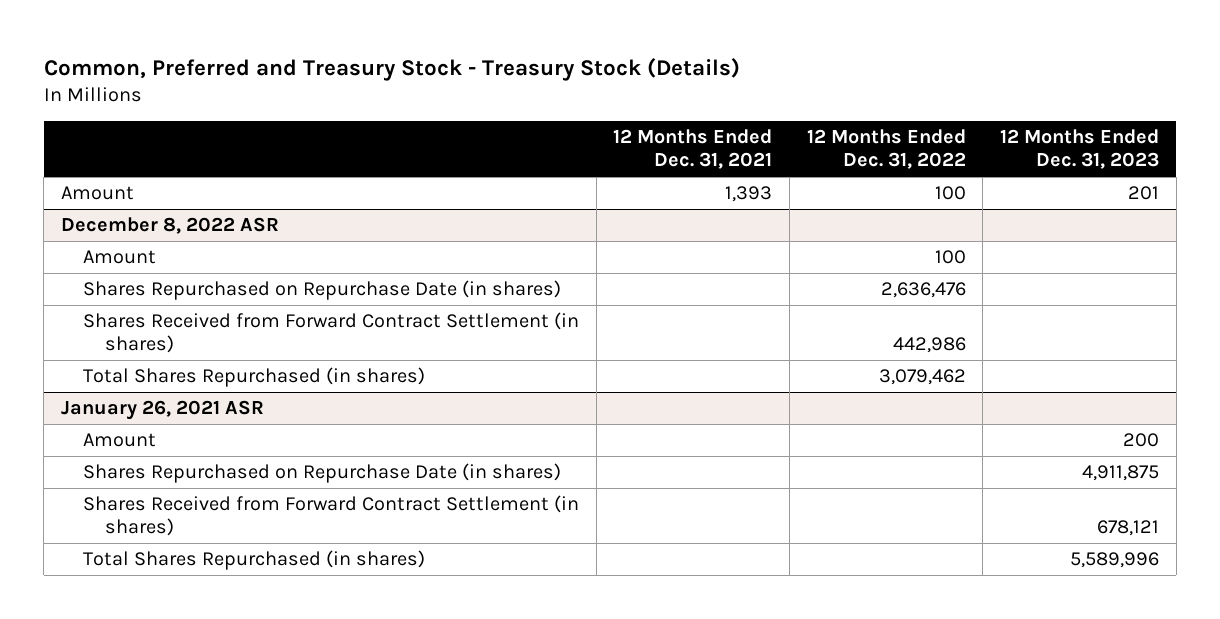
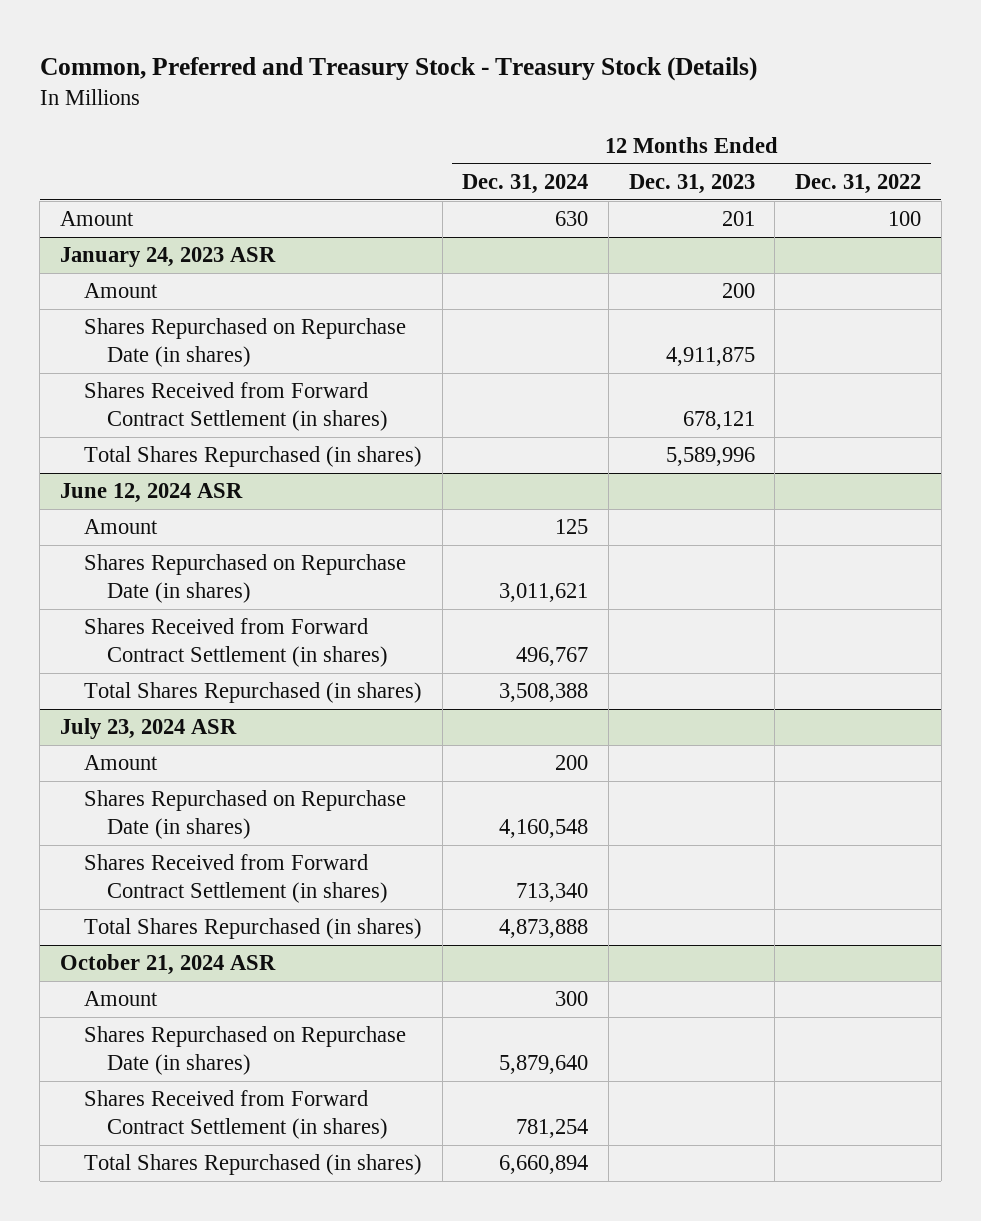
- | 12 Months Ended Dec. 31, 2021 | 12 Months Ended Dec. 31, 2022 | 12 Months Ended Dec. 31, 2023
+ | 12 Months Ended Dec. 31, 2024 | 12 Months Ended Dec. 31, 2023 | 12 Months Ended Dec. 31, 2022
- December 8, 2022 ASR
- Amount | | 100 |
- Shares Repurchased on Repurchase Date (in shares) | | 2,636,476 |
- Shares Received from Forward Contract Settlement (in shares) | | 442,986 |
- Total Shares Repurchased (in shares) | | 3,079,462 |
- January 26, 2021 ASR
+ January 24, 2023 ASR
+ June 12, 2024 ASR
+ Amount | 125 | |
+ Shares Repurchased on Repurchase Date (in shares) | 3,011,621 | |
+ Shares Received from Forward Contract Settlement (in shares) | 496,767 | |
+ Total Shares Repurchased (in shares) | 3,508,388 | |
+ July 23, 2024 ASR
+ Amount | 200 | |
+ Shares Repurchased on Repurchase Date (in shares) | 4,160,548 | |
+ Shares Received from Forward Contract Settlement (in shares) | 713,340 | |
+ Total Shares Repurchased (in shares) | 4,873,888 | |
+ October 21, 2024 ASR
+ Amount | 300 | |
+ Shares Repurchased on Repurchase Date (in shares) | 5,879,640 | |
+ Shares Received from Forward Contract Settlement (in shares) | 781,254 | |
+ Total Shares Repurchased (in shares) | 6,660,894 | |

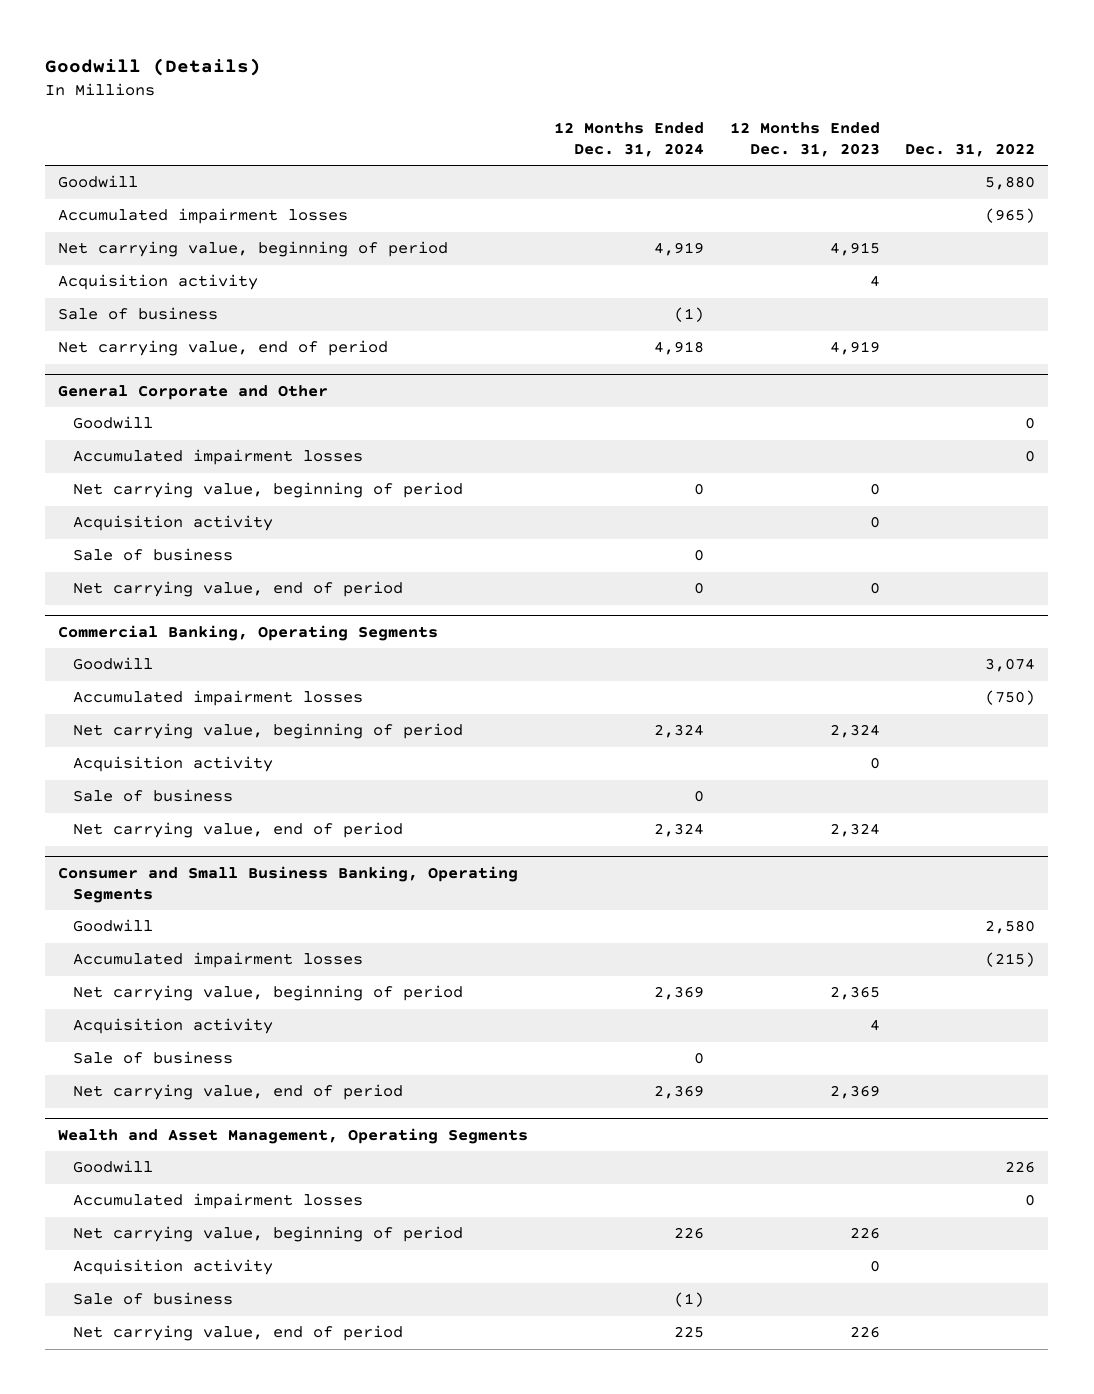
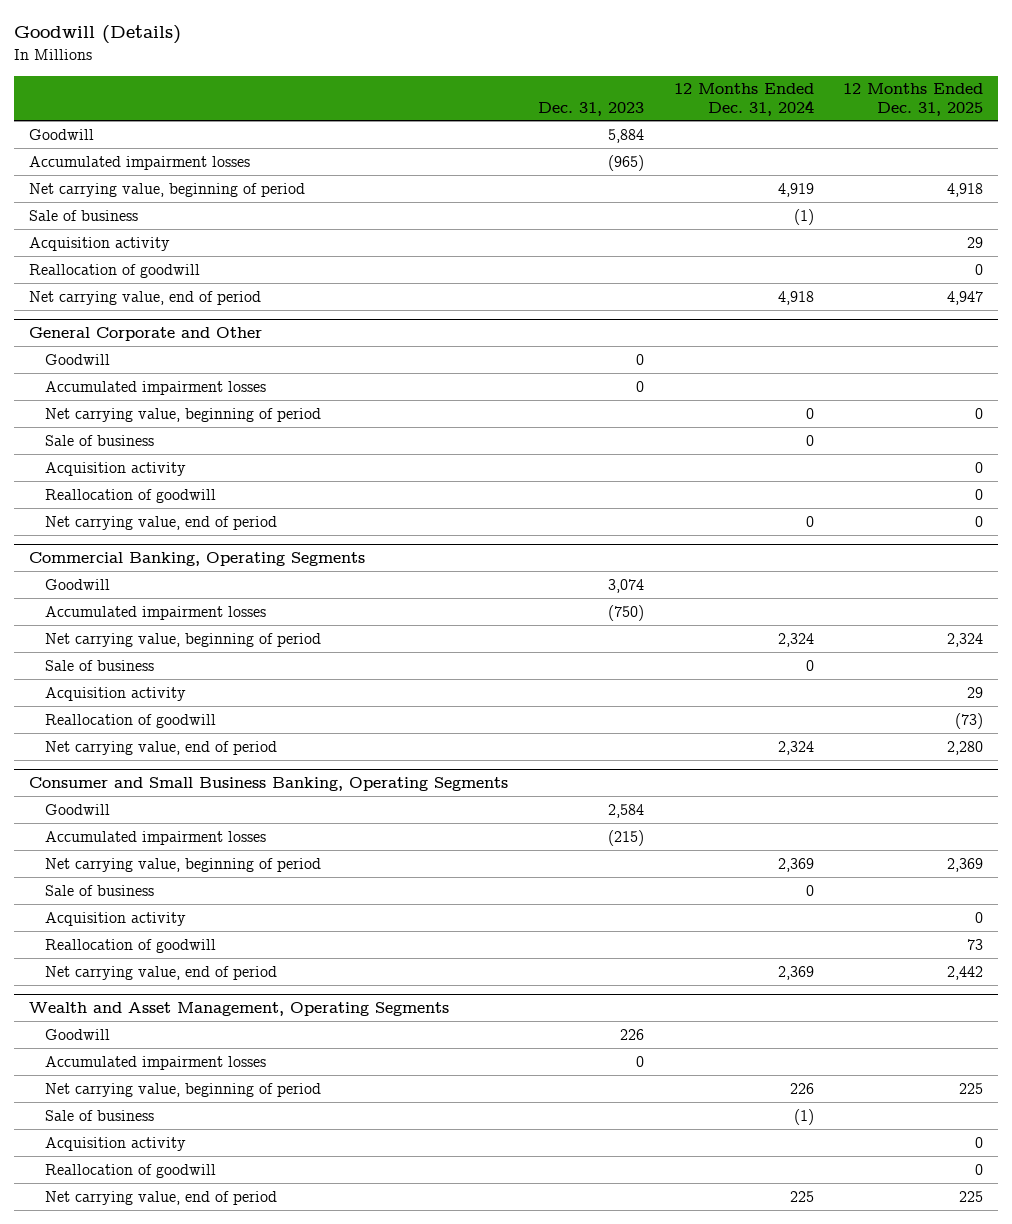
- | 12 Months Ended Dec. 31, 2024 | 12 Months Ended Dec. 31, 2023 | Dec. 31, 2022
+ | Dec. 31, 2023 | 12 Months Ended Dec. 31, 2024 | 12 Months Ended Dec. 31, 2025
moved down: Acquisition activity | | | 29
+ Reallocation of goodwill | | | 0
@ General Corporate and Other
moved down: Acquisition activity | | | 0
+ Reallocation of goodwill | | | 0
@ Commercial Banking, Operating Segments
moved down: Acquisition activity | | | 29
+ Reallocation of goodwill | | | (73)
@ Consumer and Small Business Banking, Operating Segments
moved down: Acquisition activity | | | 0
+ Reallocation of goodwill | | | 73
@ Wealth and Asset Management, Operating Segments
moved down: Acquisition activity | | | 0
+ Reallocation of goodwill | | | 0

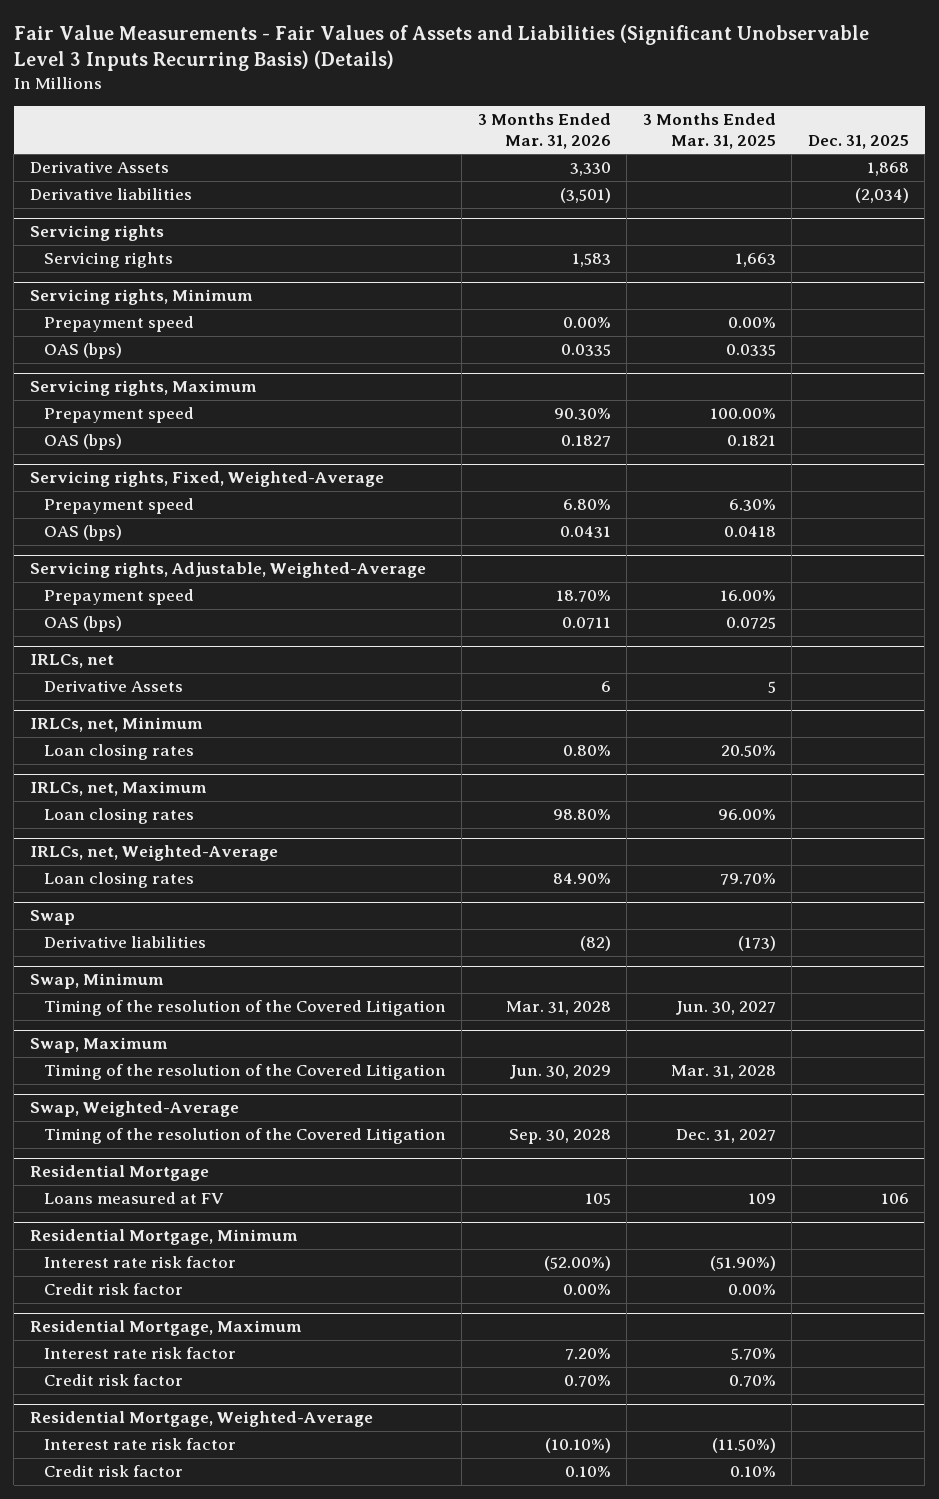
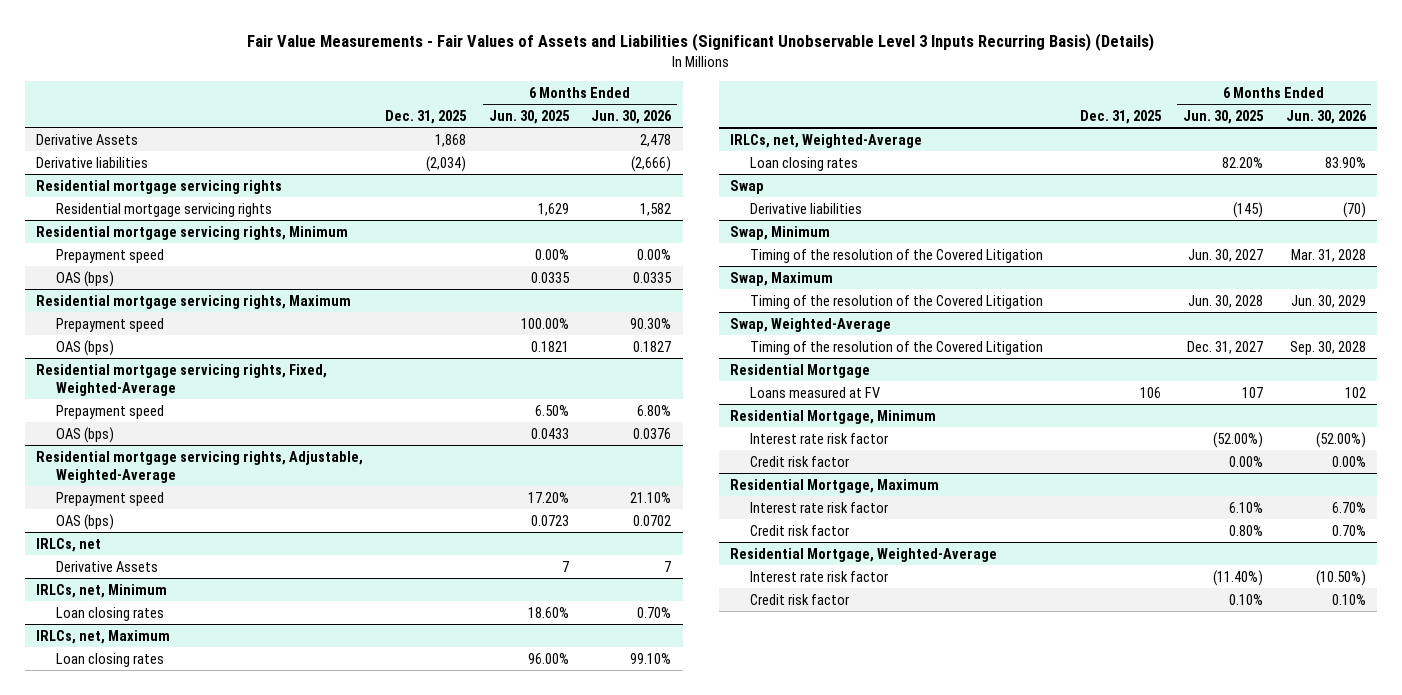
- | 3 Months Ended Mar. 31, 2026 | 3 Months Ended Mar. 31, 2025 | Dec. 31, 2025
+ | Dec. 31, 2025 | 6 Months Ended Jun. 30, 2025 | 6 Months Ended Jun. 30, 2026
- Servicing rights
- Servicing rights | 1,583 | 1,663 |
- Servicing rights, Minimum
+ Residential mortgage servicing rights
+ Residential mortgage servicing rights | | 1,629 | 1,582
+ Residential mortgage servicing rights, Minimum
- Servicing rights, Maximum
+ Residential mortgage servicing rights, Maximum
- Servicing rights, Fixed, Weighted-Average
+ Residential mortgage servicing rights, Fixed, Weighted-Average
- Servicing rights, Adjustable, Weighted-Average
+ Residential mortgage servicing rights, Adjustable, Weighted-Average

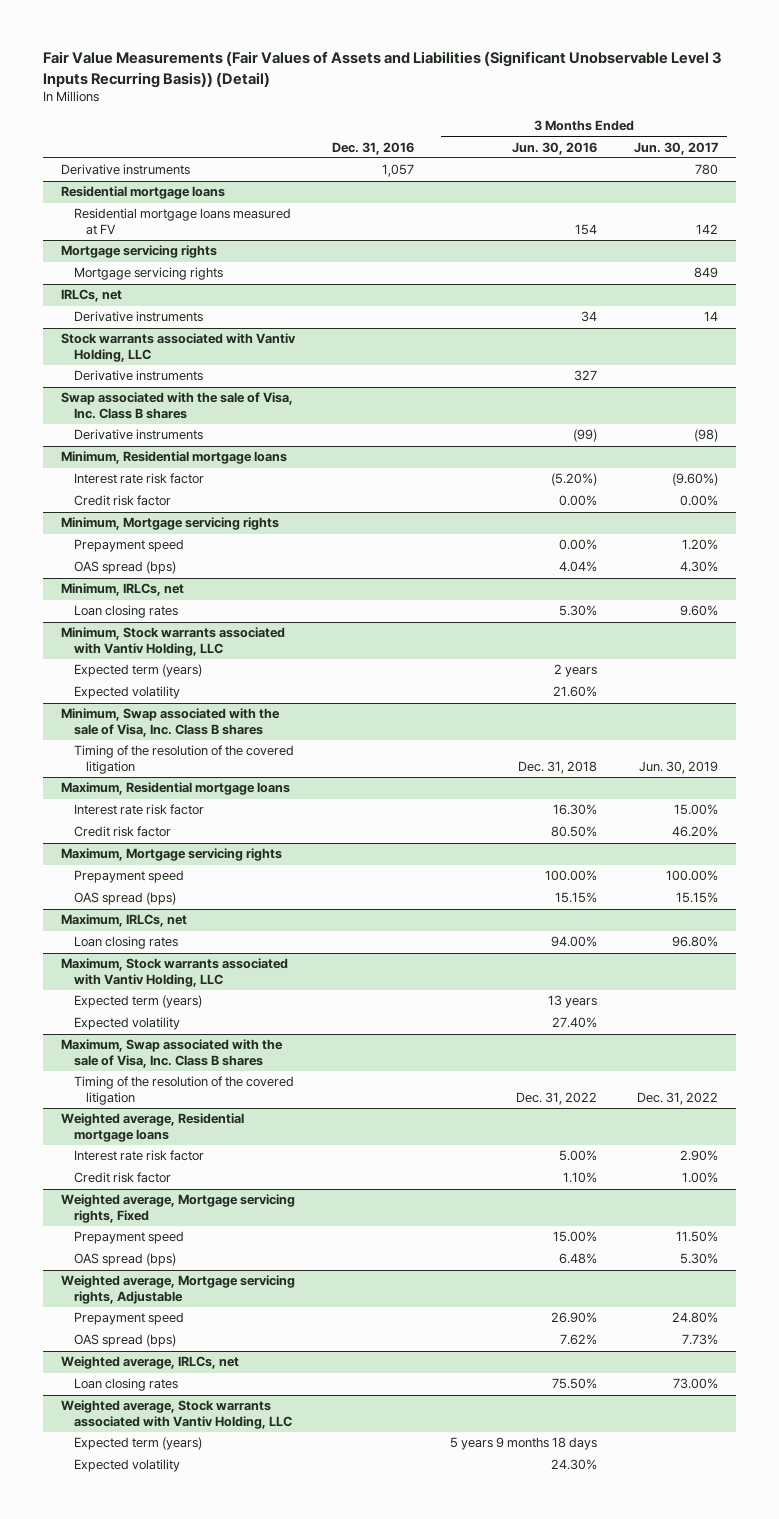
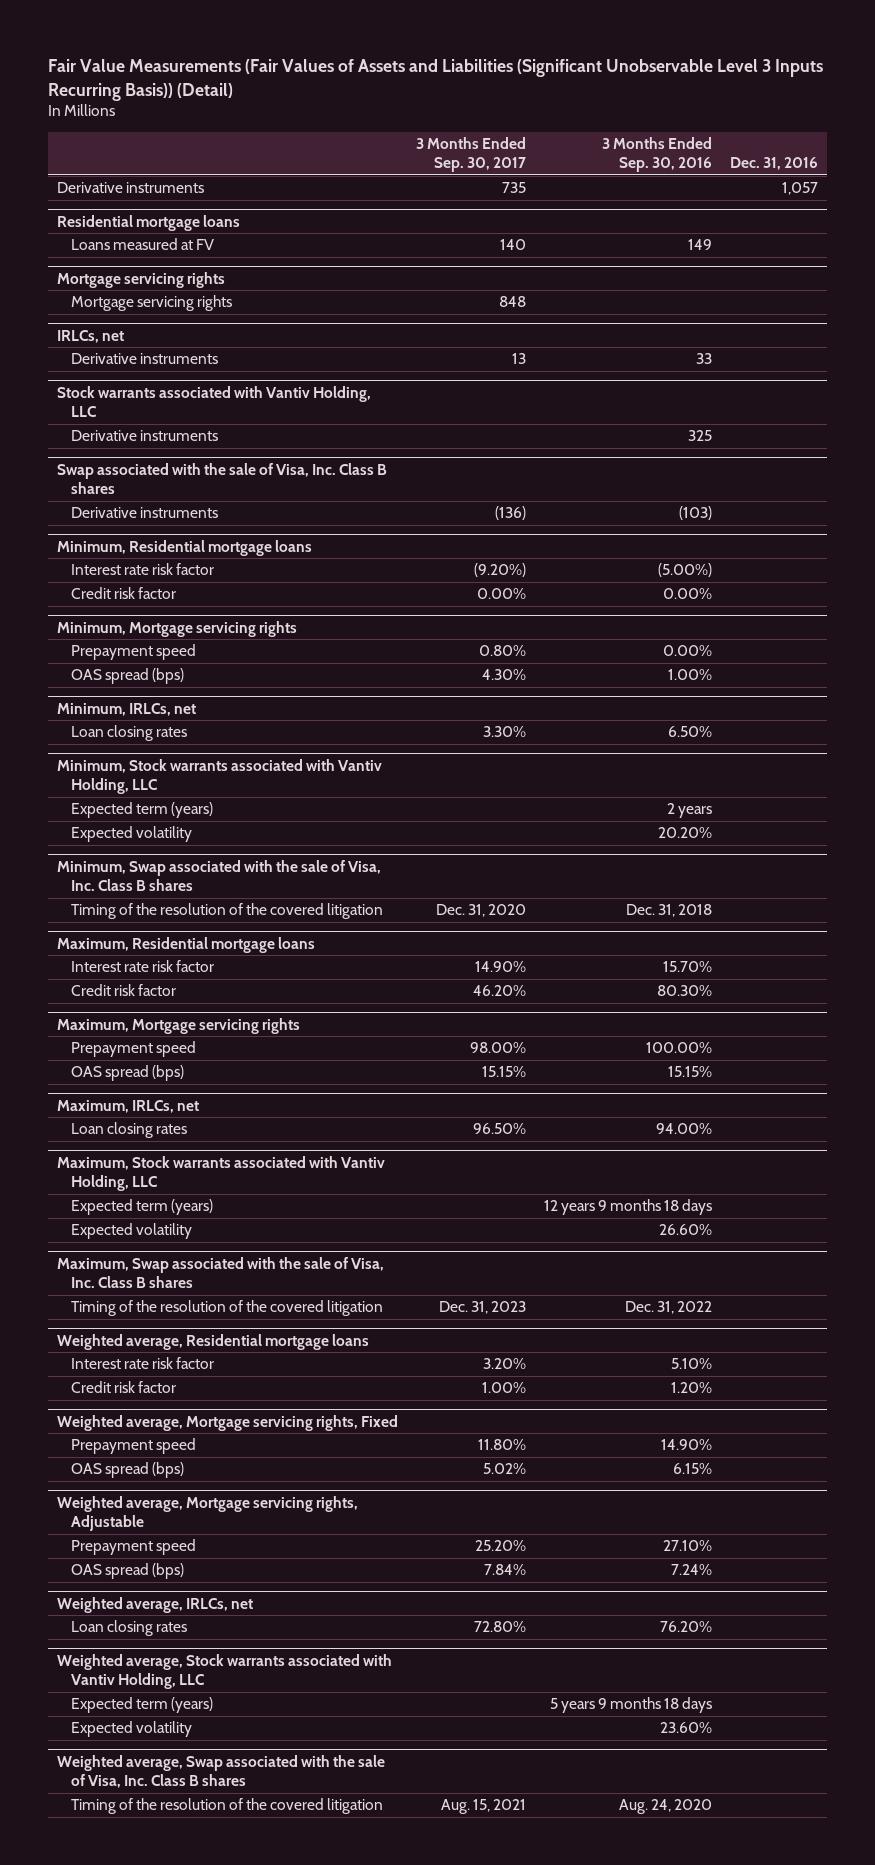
- | Dec. 31, 2016 | 3 Months Ended Jun. 30, 2016 | 3 Months Ended Jun. 30, 2017
+ | 3 Months Ended Sep. 30, 2017 | 3 Months Ended Sep. 30, 2016 | Dec. 31, 2016
@ Residential mortgage loans
- Residential mortgage loans measured at FV | | 154 | 142
+ Loans measured at FV | 140 | 149 |
+ Weighted average, Swap associated with the sale of Visa, Inc. Class B shares
+ Timing of the resolution of the covered litigation | Aug. 15, 2021 | Aug. 24, 2020 |

